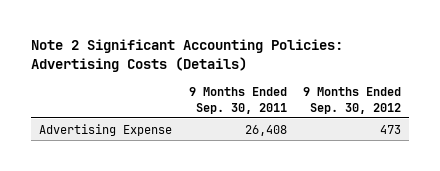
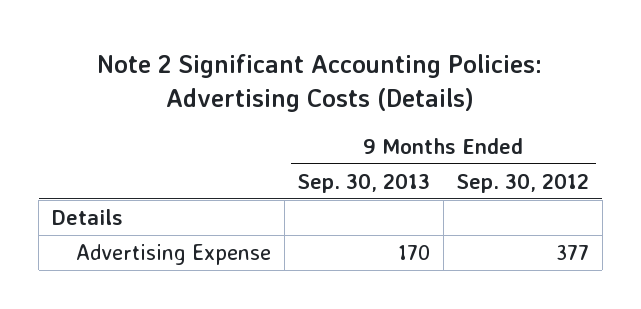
- | 9 Months Ended Sep. 30, 2011 | 9 Months Ended Sep. 30, 2012
+ | 9 Months Ended Sep. 30, 2013 | 9 Months Ended Sep. 30, 2012
- Advertising Expense | 26,408 | 473
+ Details
+ Advertising Expense | 170 | 377

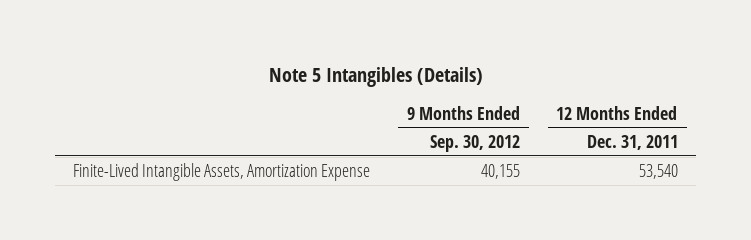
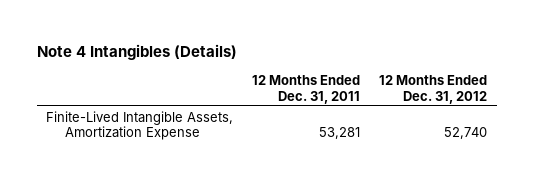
- Note 5 Intangibles (Details)
+ Note 4 Intangibles (Details)
- | 9 Months Ended Sep. 30, 2012 | 12 Months Ended Dec. 31, 2011
+ | 12 Months Ended Dec. 31, 2011 | 12 Months Ended Dec. 31, 2012
- Finite-Lived Intangible Assets, Amortization Expense | 40,155 | 53,540
+ Finite-Lived Intangible Assets, Amortization Expense | 53,281 | 52,740

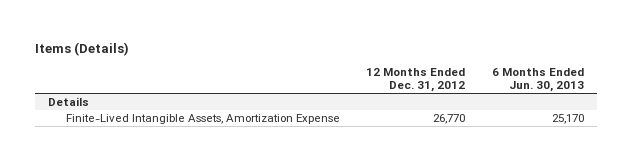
- Note 4 Intangibles (Details)
+ Items (Details)
- | 12 Months Ended Dec. 31, 2011 | 12 Months Ended Dec. 31, 2012
+ | 12 Months Ended Dec. 31, 2012 | 6 Months Ended Jun. 30, 2013
- Finite-Lived Intangible Assets, Amortization Expense | 53,281 | 52,740
+ Details
+ Finite-Lived Intangible Assets, Amortization Expense | 26,770 | 25,170

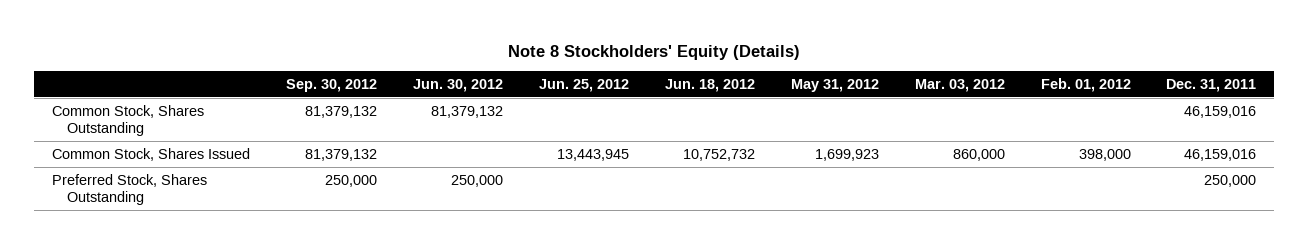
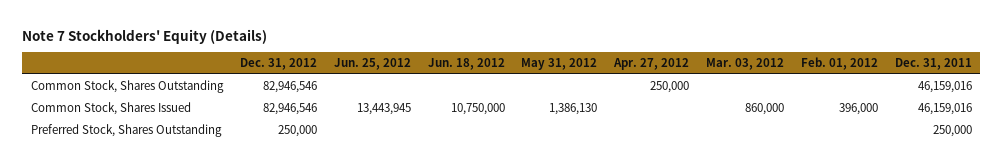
- Note 8 Stockholders' Equity (Details)
+ Note 7 Stockholders' Equity (Details)
- | Sep. 30, 2012 | Jun. 30, 2012 | Jun. 25, 2012 | Jun. 18, 2012 | May 31, 2012 | Mar. 03, 2012 | Feb. 01, 2012 | Dec. 31, 2011
+ | Dec. 31, 2012 | Jun. 25, 2012 | Jun. 18, 2012 | May 31, 2012 | Apr. 27, 2012 | Mar. 03, 2012 | Feb. 01, 2012 | Dec. 31, 2011
- Common Stock, Shares Issued | 81,379,132 | | 13,443,945 | 10,752,732 | 1,699,923 | 860,000 | 398,000 | 46,159,016
+ Common Stock, Shares Issued | 82,946,546 | 13,443,945 | 10,750,000 | 1,386,130 | | 860,000 | 396,000 | 46,159,016

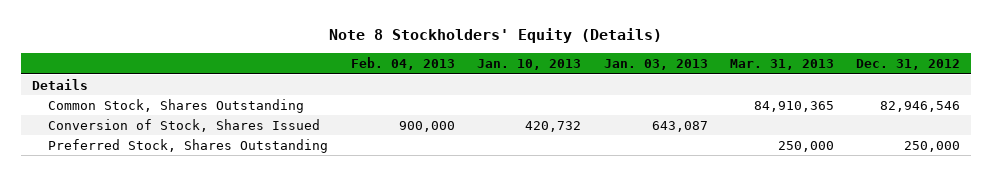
- Note 7 Stockholders' Equity (Details)
+ Note 8 Stockholders' Equity (Details)
- | Dec. 31, 2012 | Jun. 25, 2012 | Jun. 18, 2012 | May 31, 2012 | Apr. 27, 2012 | Mar. 03, 2012 | Feb. 01, 2012 | Dec. 31, 2011
+ | Feb. 04, 2013 | Jan. 10, 2013 | Jan. 03, 2013 | Mar. 31, 2013 | Dec. 31, 2012
+ Details
- Common Stock, Shares Issued | 82,946,546 | 13,443,945 | 10,750,000 | 1,386,130 | | 860,000 | 396,000 | 46,159,016
+ Conversion of Stock, Shares Issued | 900,000 | 420,732 | 643,087 | |

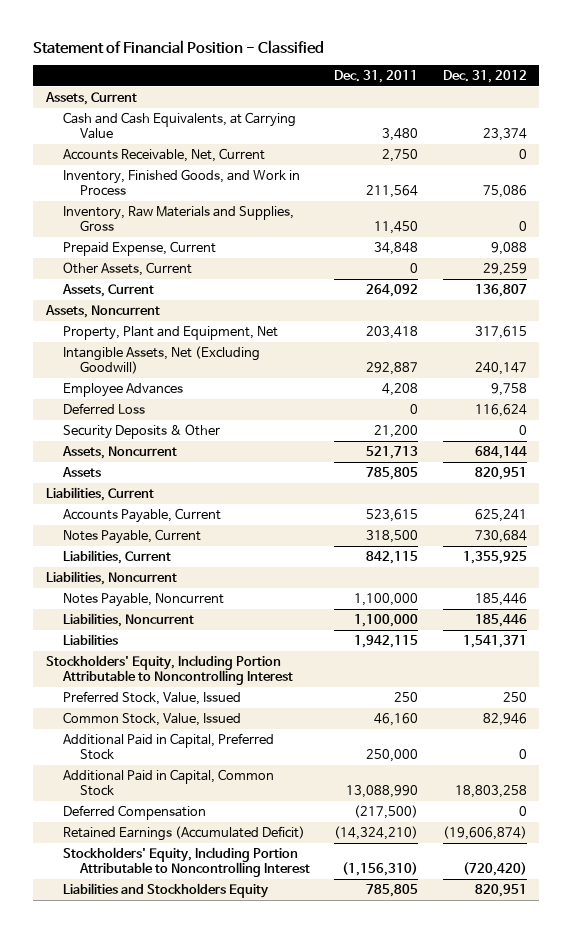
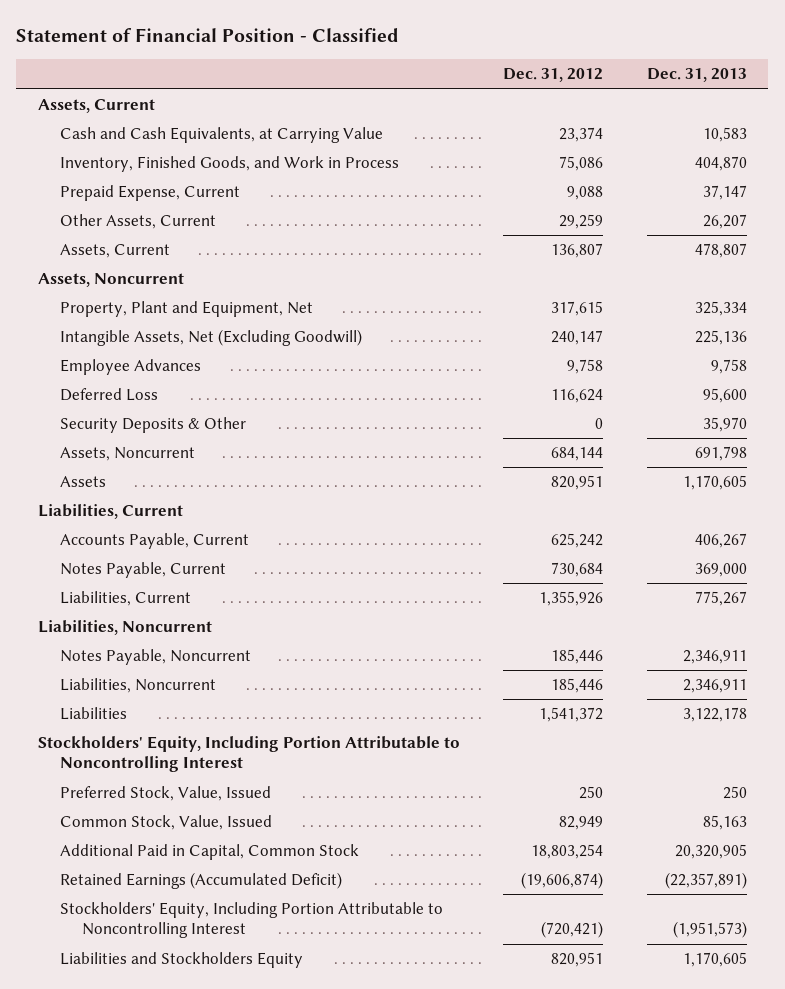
- | Dec. 31, 2011 | Dec. 31, 2012
+ | Dec. 31, 2012 | Dec. 31, 2013
- Accounts Receivable, Net, Current | 2,750 | 0
- Inventory, Raw Materials and Supplies, Gross | 11,450 | 0
- Accounts Payable, Current | 523,615 | 625,241
+ Accounts Payable, Current | 625,242 | 406,267
- Liabilities, Current | 842,115 | 1,355,925
+ Liabilities, Current | 1,355,926 | 775,267
- Liabilities | 1,942,115 | 1,541,371
+ Liabilities | 1,541,372 | 3,122,178
- Common Stock, Value, Issued | 46,160 | 82,946
- Additional Paid in Capital, Preferred Stock | 250,000 | 0
- Additional Paid in Capital, Common Stock | 13,088,990 | 18,803,258
- Deferred Compensation | (217,500) | 0
+ Common Stock, Value, Issued | 82,949 | 85,163
+ Additional Paid in Capital, Common Stock | 18,803,254 | 20,320,905
- Stockholders' Equity, Including Portion Attributable to Noncontrolling Interest | (1,156,310) | (720,420)
+ Stockholders' Equity, Including Portion Attributable to Noncontrolling Interest | (720,421) | (1,951,573)

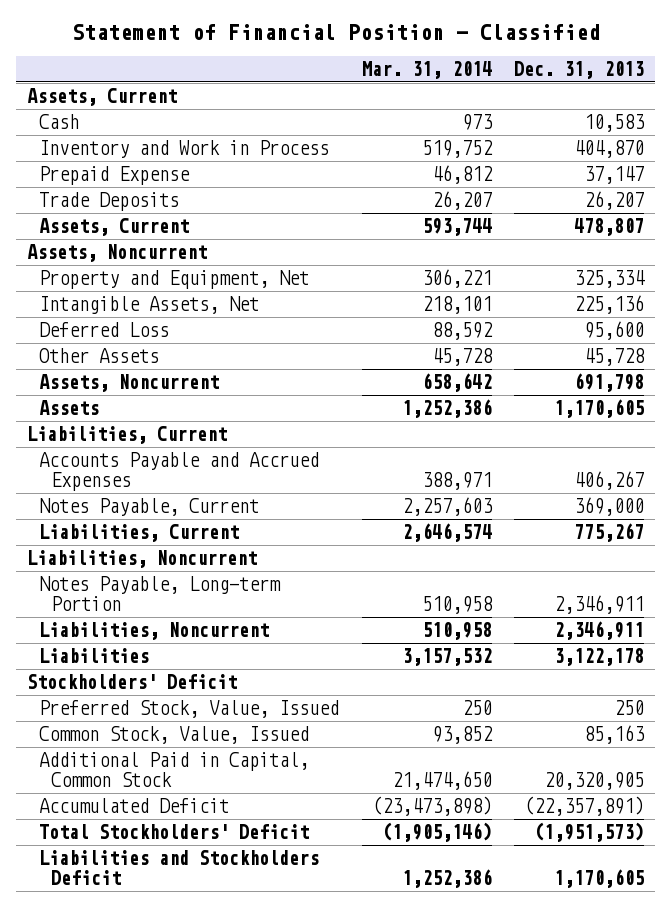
- | Dec. 31, 2012 | Dec. 31, 2013
+ | Mar. 31, 2014 | Dec. 31, 2013
- Cash and Cash Equivalents, at Carrying Value | 23,374 | 10,583
- Inventory, Finished Goods, and Work in Process | 75,086 | 404,870
- Prepaid Expense, Current | 9,088 | 37,147
- Other Assets, Current | 29,259 | 26,207
+ Cash | 973 | 10,583
+ Inventory and Work in Process | 519,752 | 404,870
+ Prepaid Expense | 46,812 | 37,147
+ Trade Deposits | 26,207 | 26,207
- Property, Plant and Equipment, Net | 317,615 | 325,334
- Intangible Assets, Net (Excluding Goodwill) | 240,147 | 225,136
- Employee Advances | 9,758 | 9,758
+ Property and Equipment, Net | 306,221 | 325,334
+ Intangible Assets, Net | 218,101 | 225,136
- Security Deposits & Other | 0 | 35,970
+ Other Assets | 45,728 | 45,728
- Accounts Payable, Current | 625,242 | 406,267
+ Accounts Payable and Accrued Expenses | 388,971 | 406,267
- Notes Payable, Noncurrent | 185,446 | 2,346,911
+ Notes Payable, Long-term Portion | 510,958 | 2,346,911
- Stockholders' Equity, Including Portion Attributable to Noncontrolling Interest
+ Stockholders' Deficit
- Retained Earnings (Accumulated Deficit) | (19,606,874) | (22,357,891)
- Stockholders' Equity, Including Portion Attributable to Noncontrolling Interest | (720,421) | (1,951,573)
- Liabilities and Stockholders Equity | 820,951 | 1,170,605
+ Accumulated Deficit | (23,473,898) | (22,357,891)
+ Total Stockholders' Deficit | (1,905,146) | (1,951,573)
+ Liabilities and Stockholders Deficit | 1,252,386 | 1,170,605

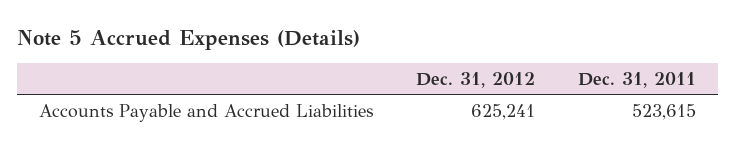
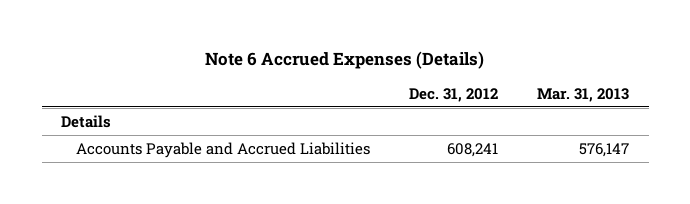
- Note 5 Accrued Expenses (Details)
+ Note 6 Accrued Expenses (Details)
- | Dec. 31, 2012 | Dec. 31, 2011
+ | Dec. 31, 2012 | Mar. 31, 2013
- Accounts Payable and Accrued Liabilities | 625,241 | 523,615
+ Details
+ Accounts Payable and Accrued Liabilities | 608,241 | 576,147

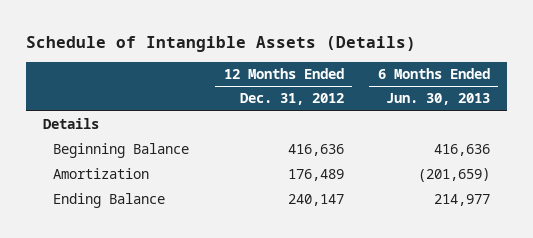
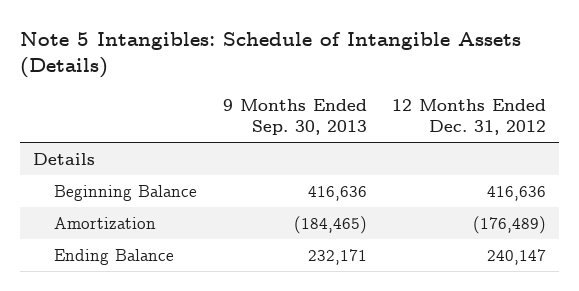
- Schedule of Intangible Assets (Details)
+ Note 5 Intangibles: Schedule of Intangible Assets (Details)
- | 12 Months Ended Dec. 31, 2012 | 6 Months Ended Jun. 30, 2013
+ | 9 Months Ended Sep. 30, 2013 | 12 Months Ended Dec. 31, 2012
- Amortization | 176,489 | (201,659)
+ Amortization | (184,465) | (176,489)

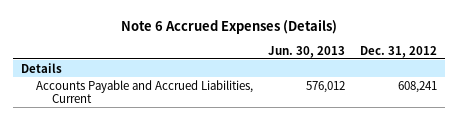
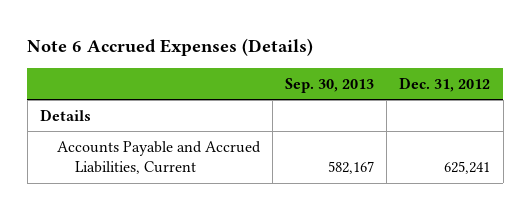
- | Jun. 30, 2013 | Dec. 31, 2012
+ | Sep. 30, 2013 | Dec. 31, 2012
- Accounts Payable and Accrued Liabilities, Current | 576,012 | 608,241
+ Accounts Payable and Accrued Liabilities, Current | 582,167 | 625,241

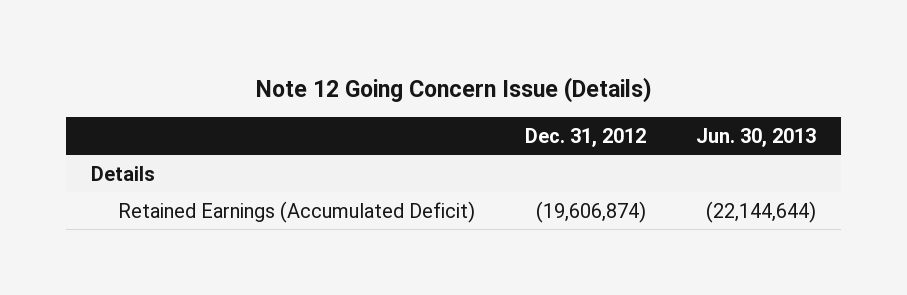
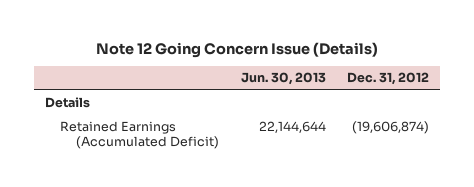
- | Dec. 31, 2012 | Jun. 30, 2013
+ | Jun. 30, 2013 | Dec. 31, 2012
- Retained Earnings (Accumulated Deficit) | (19,606,874) | (22,144,644)
+ Retained Earnings (Accumulated Deficit) | 22,144,644 | (19,606,874)

